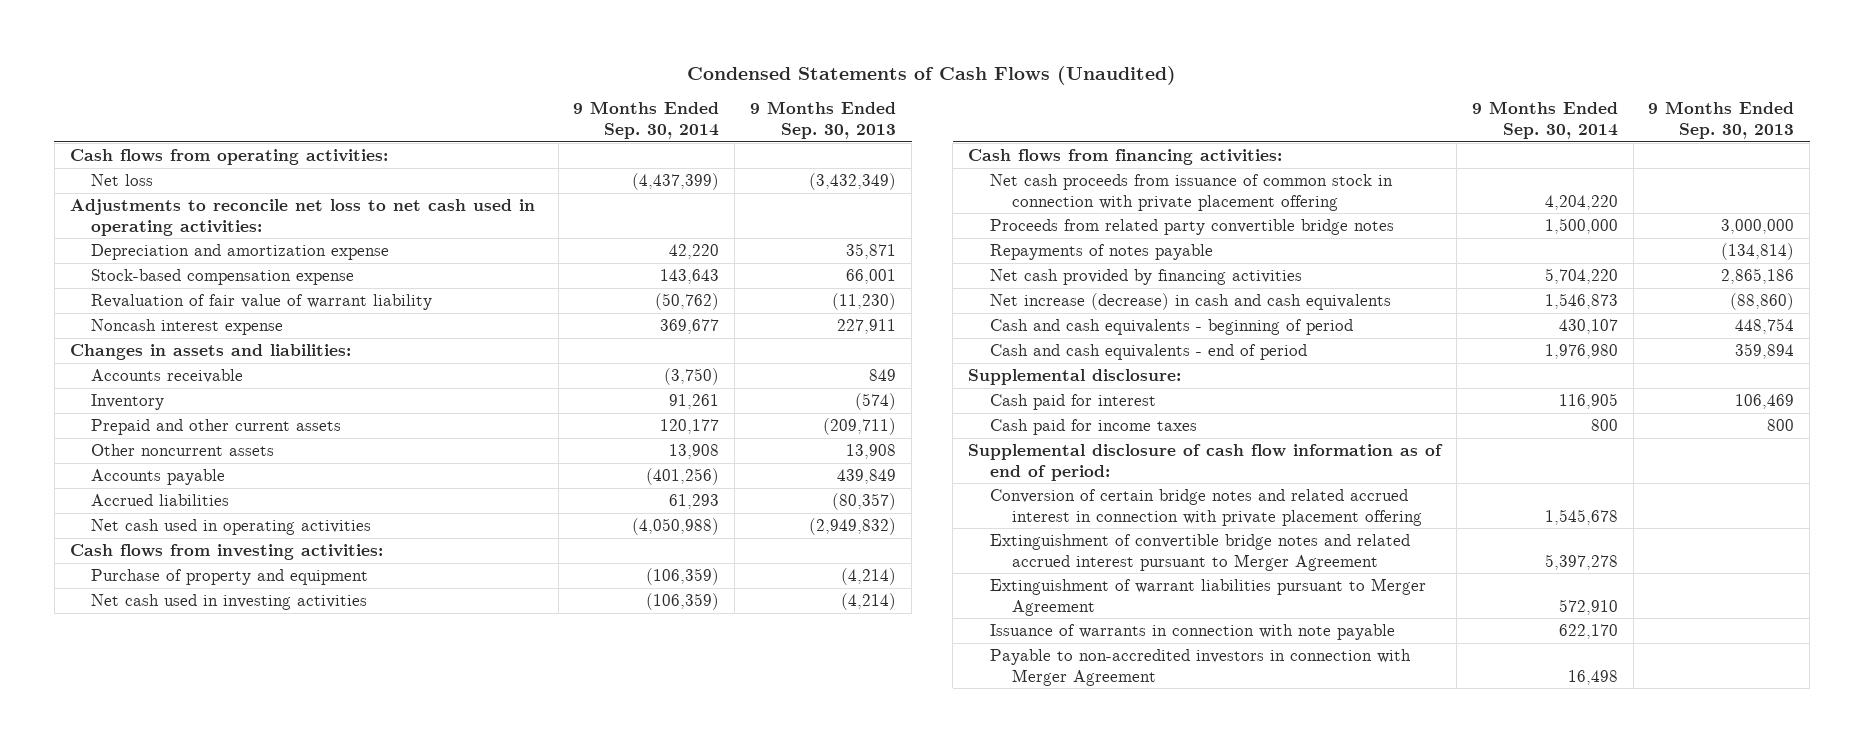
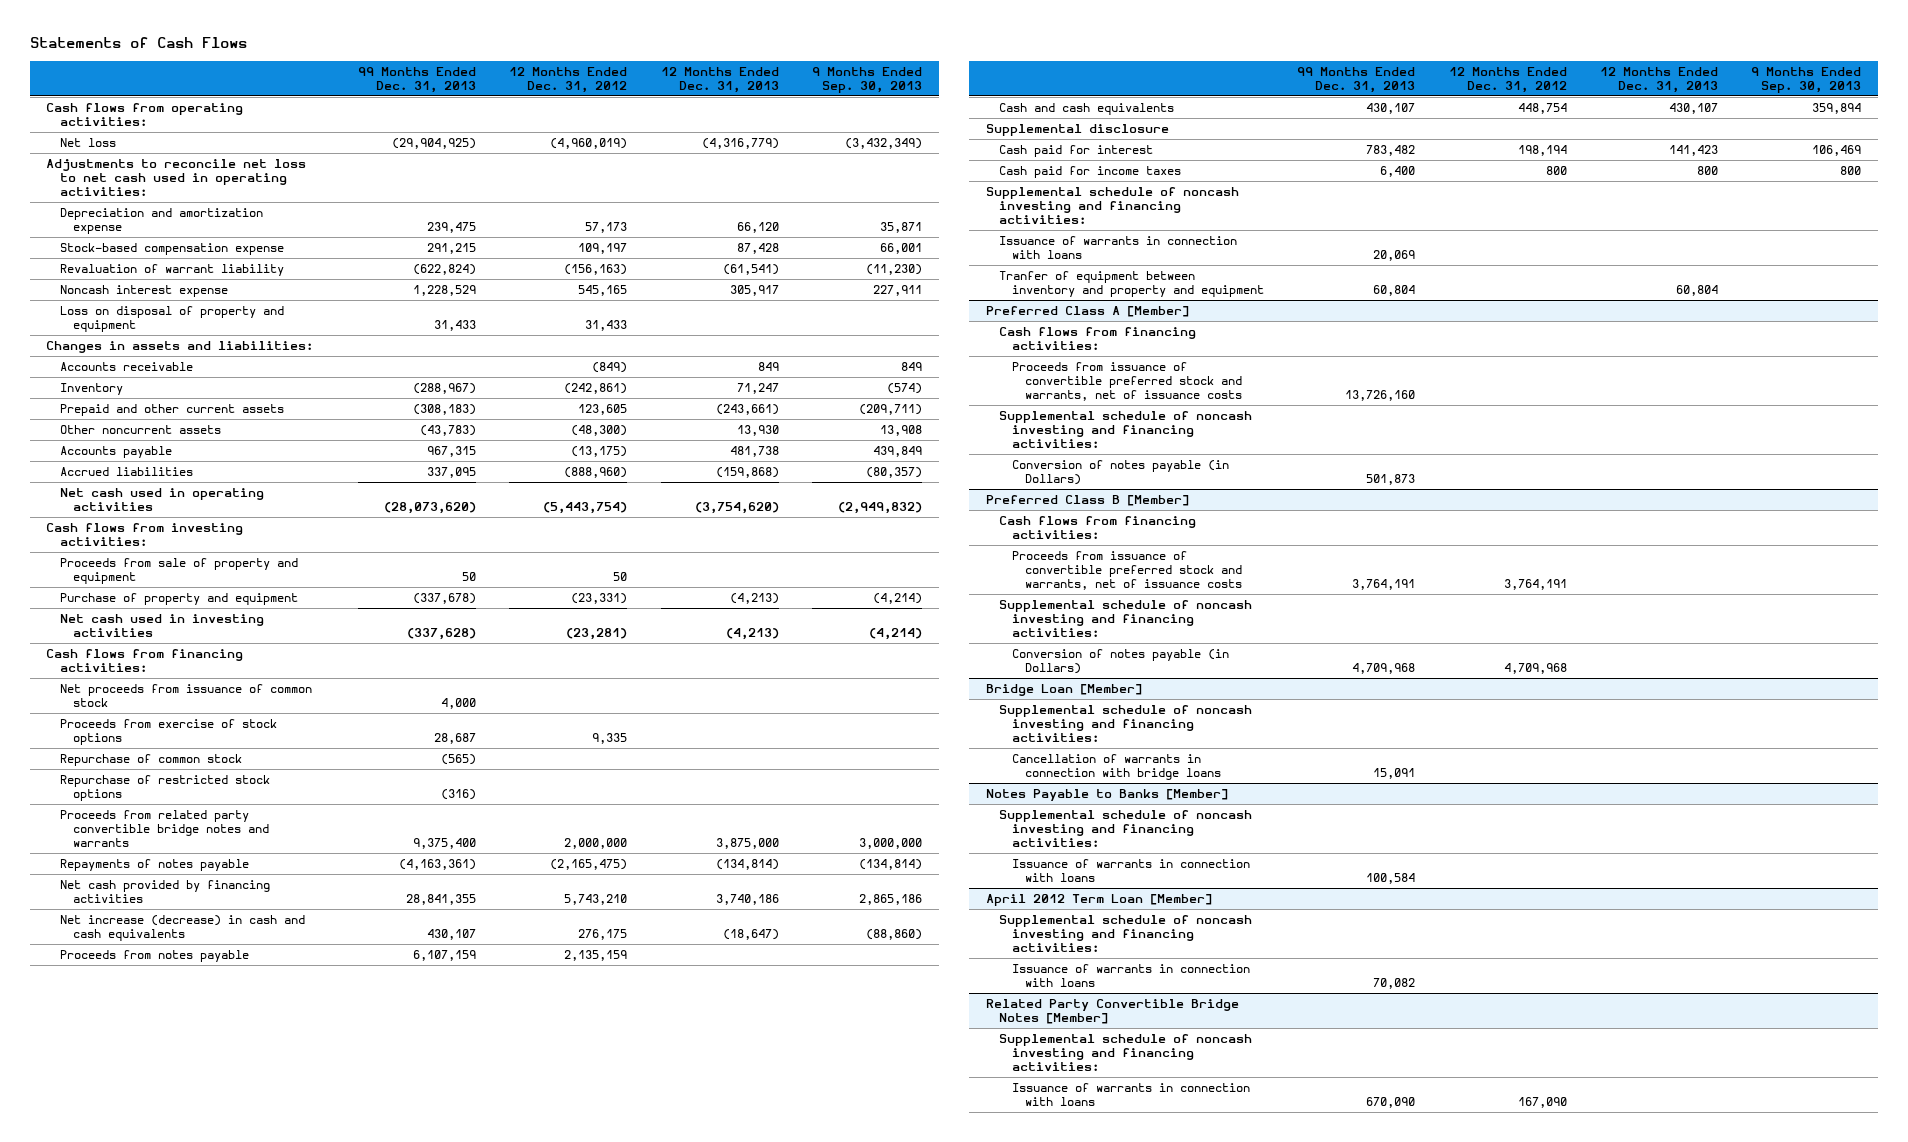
- Condensed Statements of Cash Flows (Unaudited)
+ Statements of Cash Flows
- | 9 Months Ended Sep. 30, 2014 | 9 Months Ended Sep. 30, 2013
+ | 99 Months Ended Dec. 31, 2013 | 12 Months Ended Dec. 31, 2012 | 12 Months Ended Dec. 31, 2013 | 9 Months Ended Sep. 30, 2013
- Revaluation of fair value of warrant liability | (50,762) | (11,230)
+ Revaluation of warrant liability | (622,824) | (156,163) | (61,541) | (11,230)
+ Loss on disposal of property and equipment | 31,433 | 31,433 | |
+ Proceeds from sale of property and equipment | 50 | 50 | |
- Net cash proceeds from issuance of common stock in connection with private placement offering | 4,204,220 |
- Proceeds from related party convertible bridge notes | 1,500,000 | 3,000,000
+ Net proceeds from issuance of common stock | 4,000 | | |
+ Proceeds from exercise of stock options | 28,687 | 9,335 | |
+ Repurchase of common stock | (565) | | |
+ Repurchase of restricted stock options | (316) | | |
+ Proceeds from related party convertible bridge notes and warrants | 9,375,400 | 2,000,000 | 3,875,000 | 3,000,000
- Cash and cash equivalents - beginning of period | 430,107 | 448,754
- Cash and cash equivalents - end of period | 1,976,980 | 359,894
- Supplemental disclosure:
+ Proceeds from notes payable | 6,107,159 | 2,135,159 | |
+ Cash and cash equivalents | 430,107 | 448,754 | 430,107 | 359,894
+ Supplemental disclosure
- Supplemental disclosure of cash flow information as of end of period:
- Conversion of certain bridge notes and related accrued interest in connection with private placement offering | 1,545,678 |
- Extinguishment of convertible bridge notes and related accrued interest pursuant to Merger Agreement | 5,397,278 |
- Extinguishment of warrant liabilities pursuant to Merger Agreement | 572,910 |
- Issuance of warrants in connection with note payable | 622,170 |
- Payable to non-accredited investors in connection with Merger Agreement | 16,498 |
+ Supplemental schedule of noncash investing and financing activities:
+ Issuance of warrants in connection with loans | 20,069 | | |
+ Tranfer of equipment between inventory and property and equipment | 60,804 | | 60,804 |
+ Preferred Class A [Member]
+ Cash flows from financing activities:
+ Proceeds from issuance of convertible preferred stock and warrants, net of issuance costs | 13,726,160 | | |
+ Supplemental schedule of noncash investing and financing activities:
+ Conversion of notes payable (in Dollars) | 501,873 | | |
+ Preferred Class B [Member]
+ Cash flows from financing activities:
+ Proceeds from issuance of convertible preferred stock and warrants, net of issuance costs | 3,764,191 | 3,764,191 | |
+ Supplemental schedule of noncash investing and financing activities:
+ Conversion of notes payable (in Dollars) | 4,709,968 | 4,709,968 | |
+ Bridge Loan [Member]
+ Supplemental schedule of noncash investing and financing activities:
+ Cancellation of warrants in connection with bridge loans | 15,091 | | |
+ Notes Payable to Banks [Member]
+ Supplemental schedule of noncash investing and financing activities:
+ Issuance of warrants in connection with loans | 100,584 | | |
+ April 2012 Term Loan [Member]
+ Supplemental schedule of noncash investing and financing activities:
+ Issuance of warrants in connection with loans | 70,082 | | |
+ Related Party Convertible Bridge Notes [Member]
+ Supplemental schedule of noncash investing and financing activities:
+ Issuance of warrants in connection with loans | 670,090 | 167,090 | |

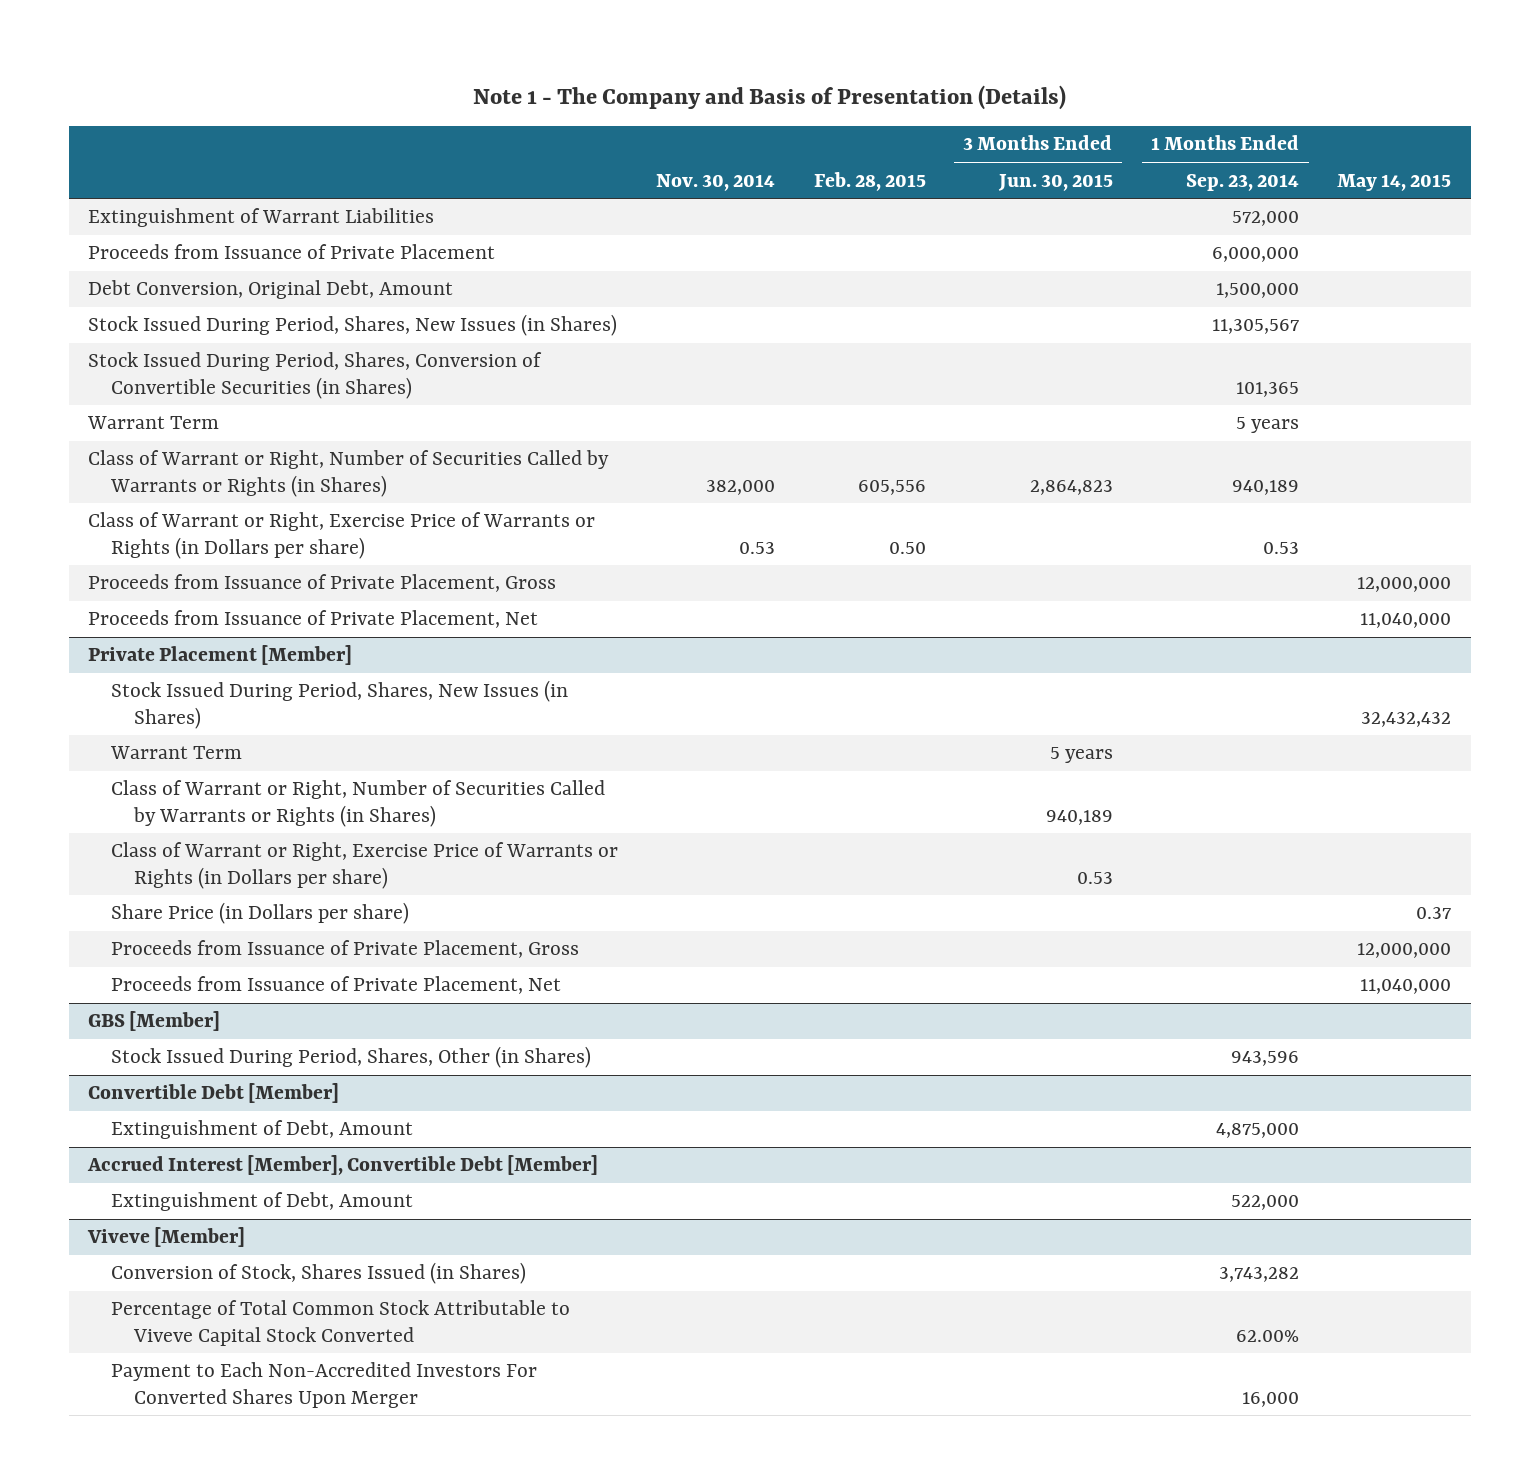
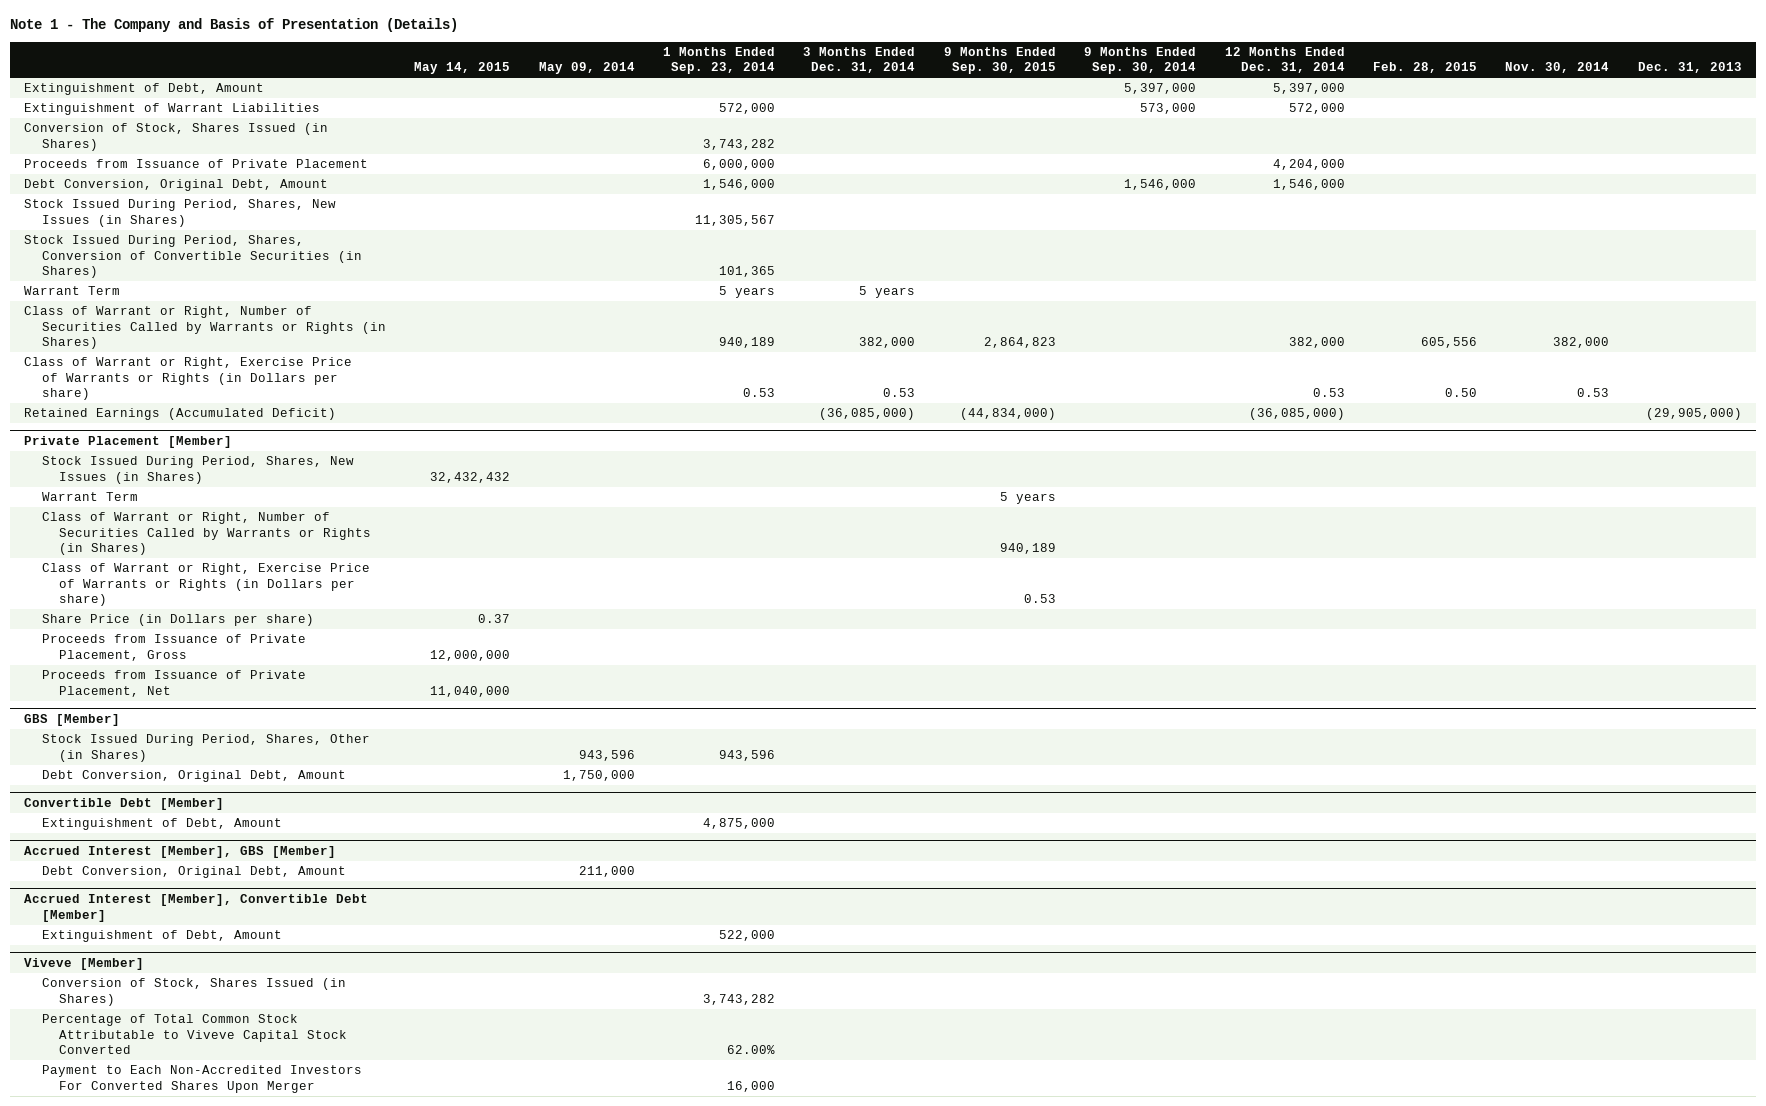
- | Nov. 30, 2014 | Feb. 28, 2015 | 3 Months Ended Jun. 30, 2015 | 1 Months Ended Sep. 23, 2014 | May 14, 2015
+ | May 14, 2015 | May 09, 2014 | 1 Months Ended Sep. 23, 2014 | 3 Months Ended Dec. 31, 2014 | 9 Months Ended Sep. 30, 2015 | 9 Months Ended Sep. 30, 2014 | 12 Months Ended Dec. 31, 2014 | Feb. 28, 2015 | Nov. 30, 2014 | Dec. 31, 2013
+ Extinguishment of Debt, Amount | | | | | | 5,397,000 | 5,397,000 | | |
+ Conversion of Stock, Shares Issued (in Shares) | | | 3,743,282 | | | | | | |
- Debt Conversion, Original Debt, Amount | | | | 1,500,000 |
+ Debt Conversion, Original Debt, Amount | | | 1,546,000 | | | 1,546,000 | 1,546,000 | | |
- Proceeds from Issuance of Private Placement, Gross | | | | | 12,000,000
- Proceeds from Issuance of Private Placement, Net | | | | | 11,040,000
+ Retained Earnings (Accumulated Deficit) | | | | (36,085,000) | (44,834,000) | | (36,085,000) | | | (29,905,000)
@ GBS [Member]
+ Debt Conversion, Original Debt, Amount | | 1,750,000 | | | | | | | |
+ Accrued Interest [Member], GBS [Member]
+ Debt Conversion, Original Debt, Amount | | 211,000 | | | | | | | |

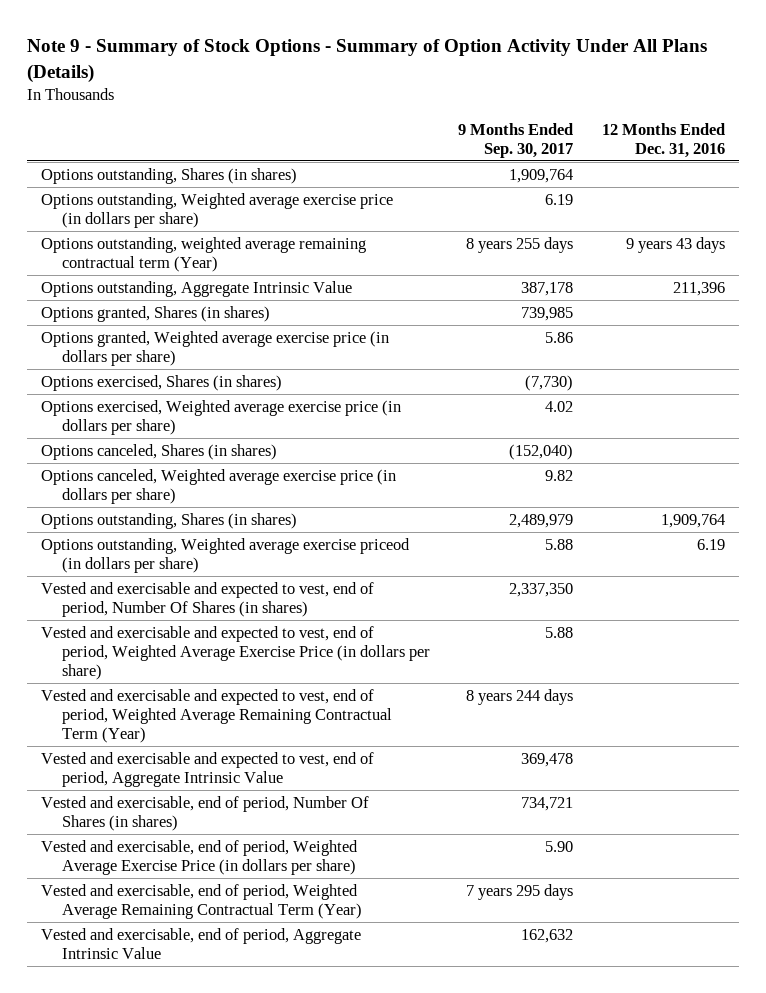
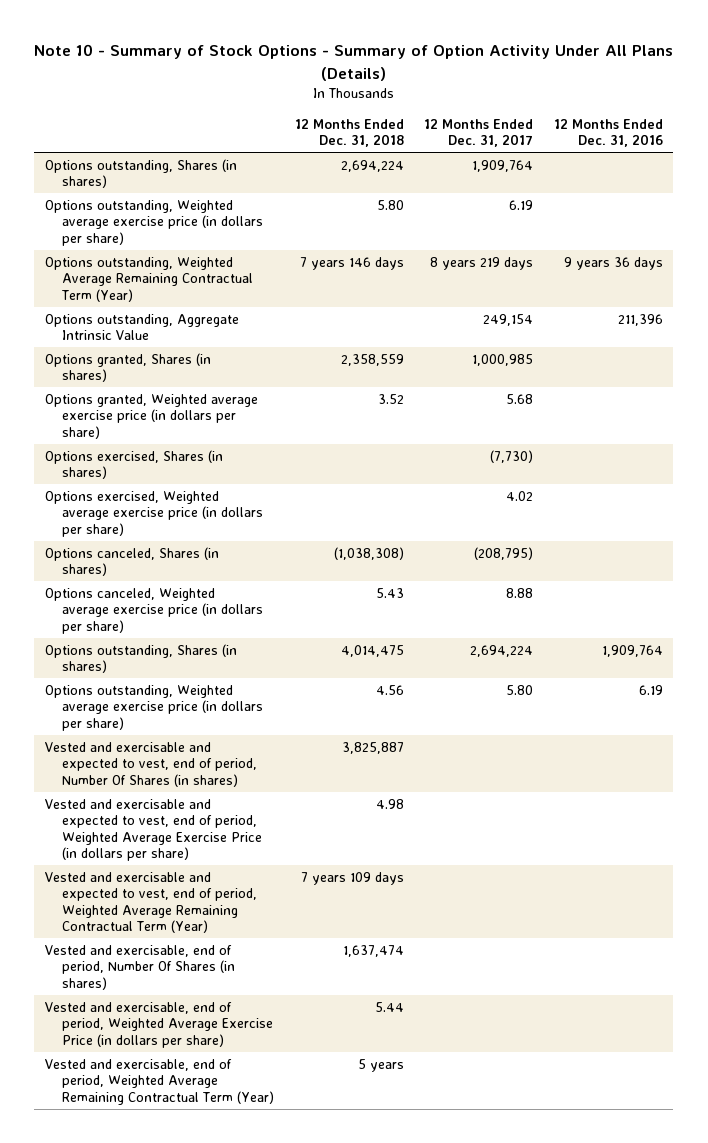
- Note 9 - Summary of Stock Options - Summary of Option Activity Under All Plans (Details)
+ Note 10 - Summary of Stock Options - Summary of Option Activity Under All Plans (Details)
- | 9 Months Ended Sep. 30, 2017 | 12 Months Ended Dec. 31, 2016
+ | 12 Months Ended Dec. 31, 2018 | 12 Months Ended Dec. 31, 2017 | 12 Months Ended Dec. 31, 2016
- Options outstanding, weighted average remaining contractual term (Year) | 8 years 255 days | 9 years 43 days
+ Options outstanding, Weighted Average Remaining Contractual Term (Year) | 7 years 146 days | 8 years 219 days | 9 years 36 days
- Options outstanding, Weighted average exercise priceod (in dollars per share) | 5.88 | 6.19
+ Options outstanding, Weighted average exercise price (in dollars per share) | 4.56 | 5.80 | 6.19
- Vested and exercisable and expected to vest, end of period, Aggregate Intrinsic Value | 369,478 |
- Vested and exercisable, end of period, Aggregate Intrinsic Value | 162,632 |

